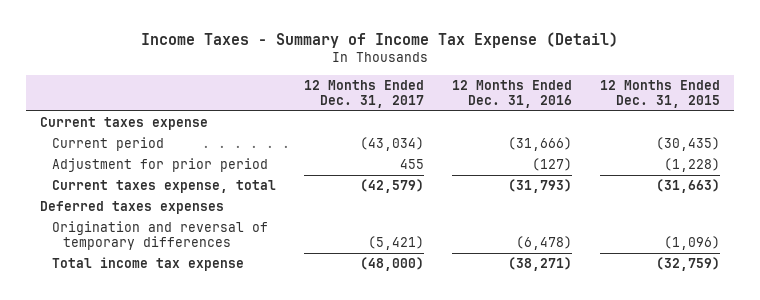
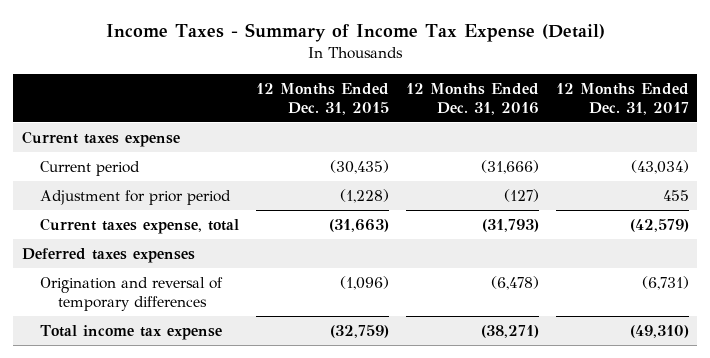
- | 12 Months Ended Dec. 31, 2017 | 12 Months Ended Dec. 31, 2016 | 12 Months Ended Dec. 31, 2015
+ | 12 Months Ended Dec. 31, 2015 | 12 Months Ended Dec. 31, 2016 | 12 Months Ended Dec. 31, 2017
- Origination and reversal of temporary differences | (5,421) | (6,478) | (1,096)
- Total income tax expense | (48,000) | (38,271) | (32,759)
+ Origination and reversal of temporary differences | (1,096) | (6,478) | (6,731)
+ Total income tax expense | (32,759) | (38,271) | (49,310)

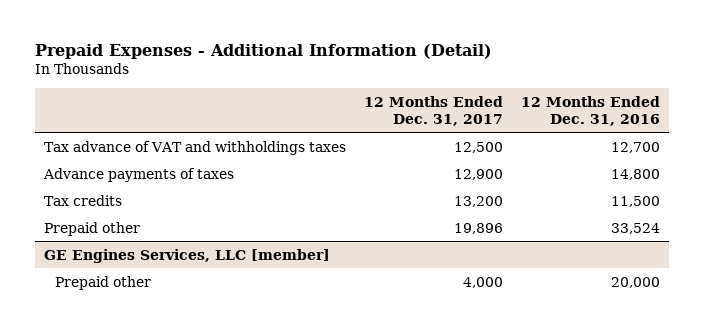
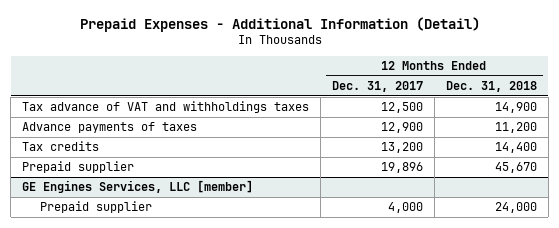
- | 12 Months Ended Dec. 31, 2017 | 12 Months Ended Dec. 31, 2016
+ | 12 Months Ended Dec. 31, 2017 | 12 Months Ended Dec. 31, 2018
- Prepaid other | 19,896 | 33,524
+ Prepaid supplier | 19,896 | 45,670
@ GE Engines Services, LLC [member]
- Prepaid other | 4,000 | 20,000
+ Prepaid supplier | 4,000 | 24,000

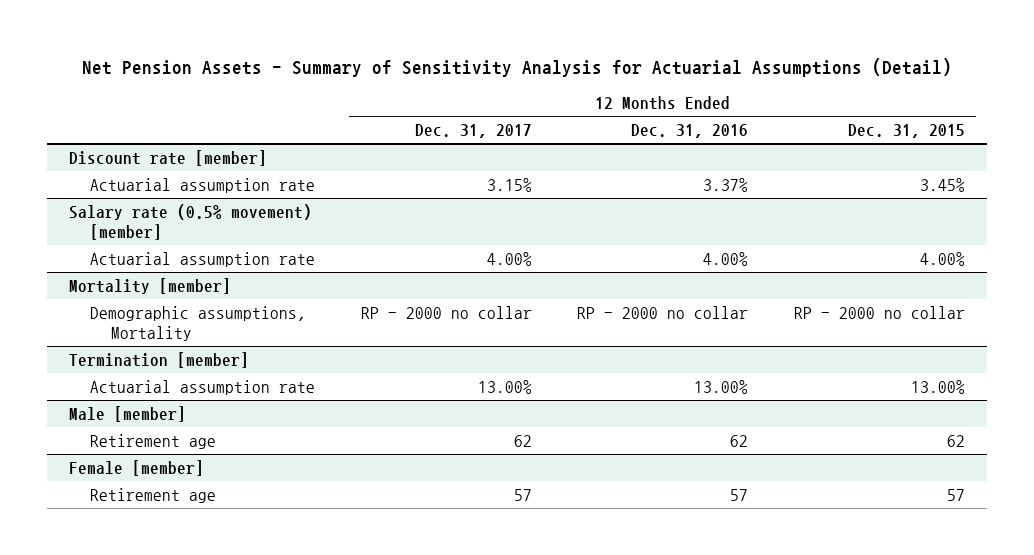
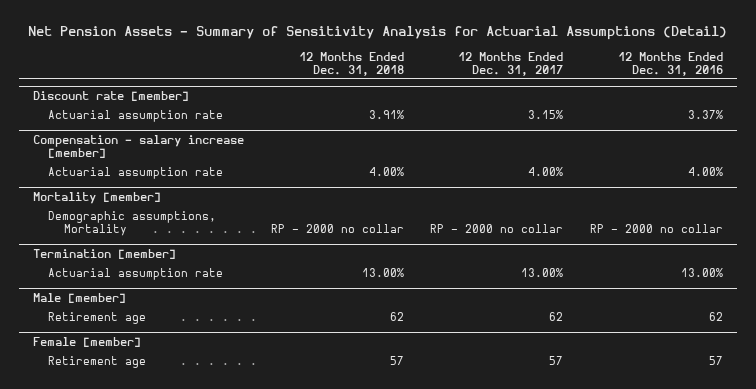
- | 12 Months Ended Dec. 31, 2017 | 12 Months Ended Dec. 31, 2016 | 12 Months Ended Dec. 31, 2015
+ | 12 Months Ended Dec. 31, 2018 | 12 Months Ended Dec. 31, 2017 | 12 Months Ended Dec. 31, 2016
- Salary rate (0.5% movement) [member]
+ Compensation - salary increase [member]

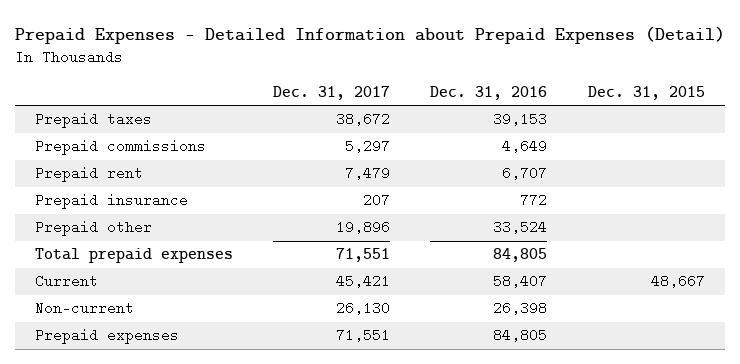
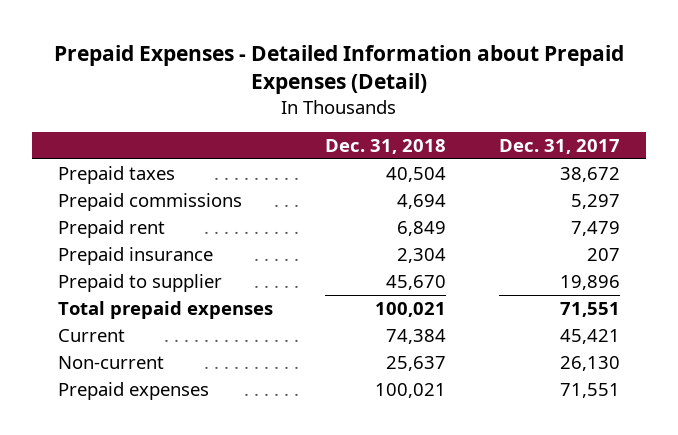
- | Dec. 31, 2017 | Dec. 31, 2016 | Dec. 31, 2015
+ | Dec. 31, 2018 | Dec. 31, 2017
- Prepaid other | 19,896 | 33,524 |
+ Prepaid to supplier | 45,670 | 19,896

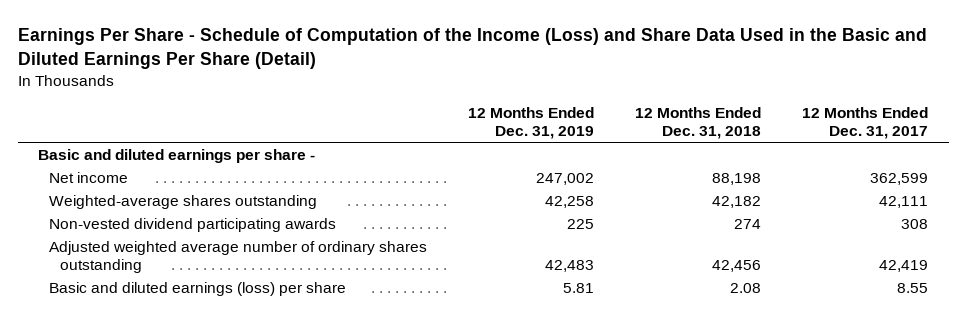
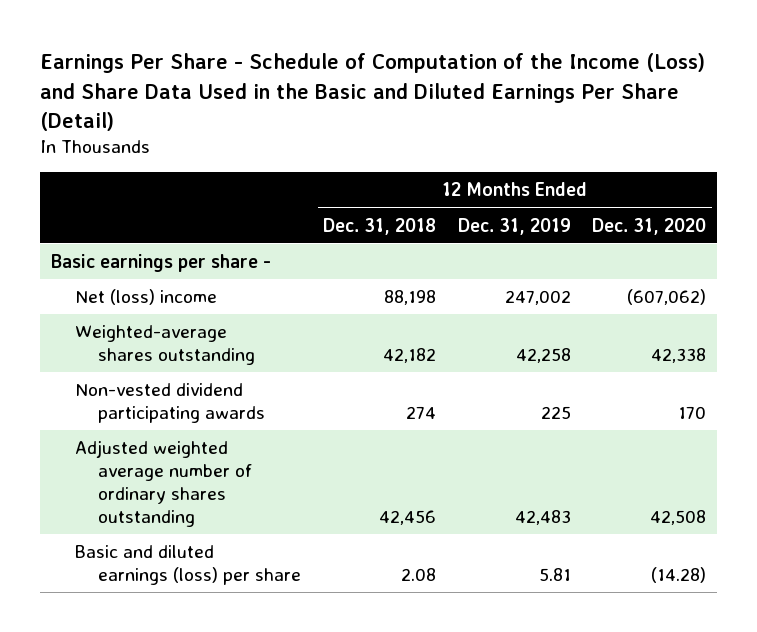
- | 12 Months Ended Dec. 31, 2019 | 12 Months Ended Dec. 31, 2018 | 12 Months Ended Dec. 31, 2017
+ | 12 Months Ended Dec. 31, 2018 | 12 Months Ended Dec. 31, 2019 | 12 Months Ended Dec. 31, 2020
- Basic and diluted earnings per share -
- Net income | 247,002 | 88,198 | 362,599
+ Basic earnings per share -
+ Net (loss) income | 88,198 | 247,002 | (607,062)

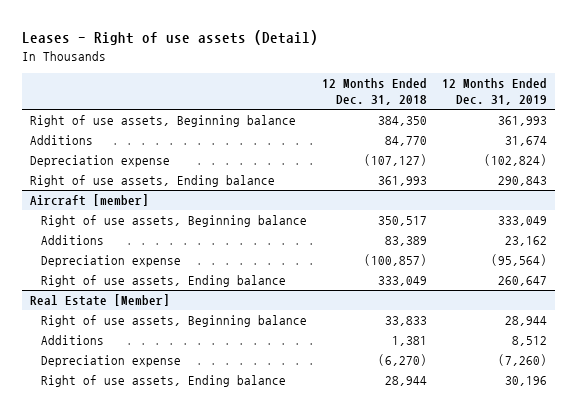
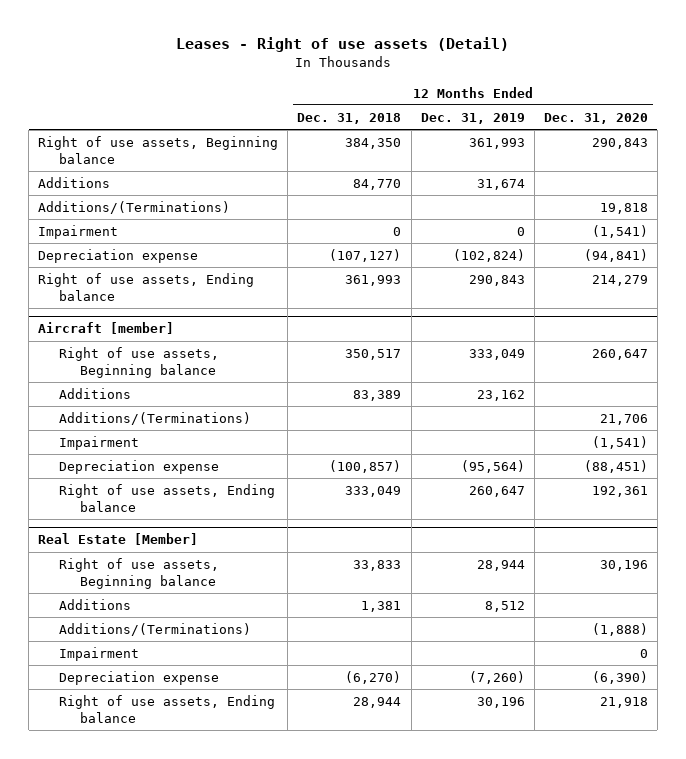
- | 12 Months Ended Dec. 31, 2018 | 12 Months Ended Dec. 31, 2019
+ | 12 Months Ended Dec. 31, 2018 | 12 Months Ended Dec. 31, 2019 | 12 Months Ended Dec. 31, 2020
+ Additions/(Terminations) | | | 19,818
+ Impairment | 0 | 0 | (1,541)
@ Aircraft [member]
+ Additions/(Terminations) | | | 21,706
+ Impairment | | | (1,541)
@ Real Estate [Member]
+ Additions/(Terminations) | | | (1,888)
+ Impairment | | | 0

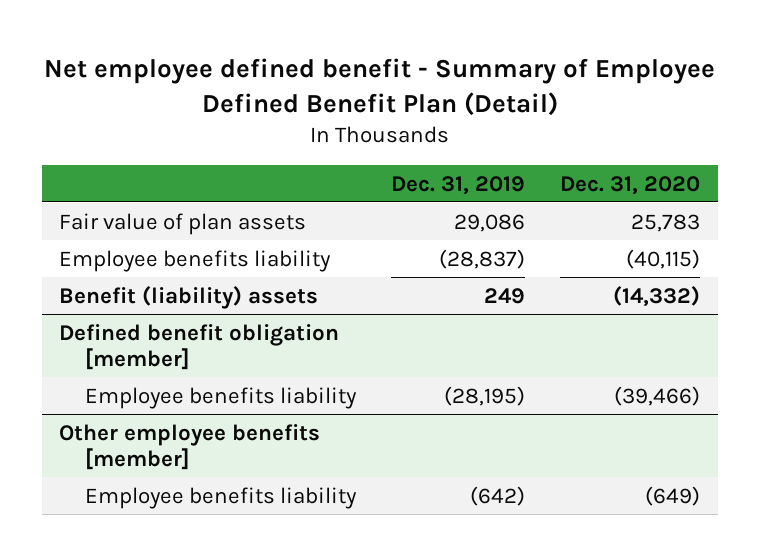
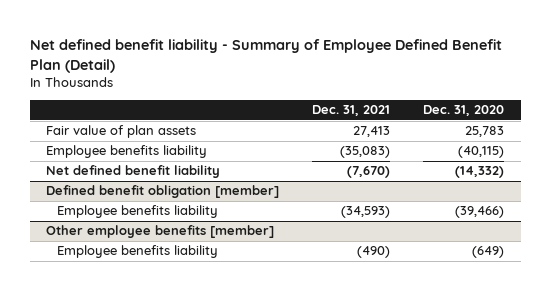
- Net employee defined benefit - Summary of Employee Defined Benefit Plan (Detail)
+ Net defined benefit liability - Summary of Employee Defined Benefit Plan (Detail)
- | Dec. 31, 2019 | Dec. 31, 2020
+ | Dec. 31, 2021 | Dec. 31, 2020
- Benefit (liability) assets | 249 | (14,332)
+ Net defined benefit liability | (7,670) | (14,332)

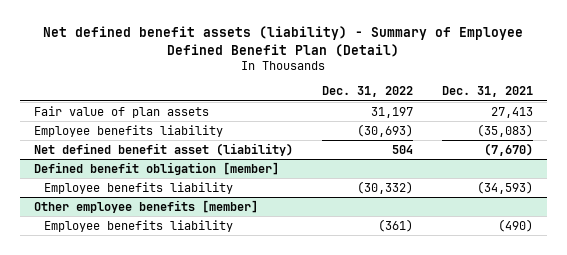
- Net defined benefit liability - Summary of Employee Defined Benefit Plan (Detail)
+ Net defined benefit assets (liability) - Summary of Employee Defined Benefit Plan (Detail)
- | Dec. 31, 2021 | Dec. 31, 2020
+ | Dec. 31, 2022 | Dec. 31, 2021
- Net defined benefit liability | (7,670) | (14,332)
+ Net defined benefit asset (liability) | 504 | (7,670)

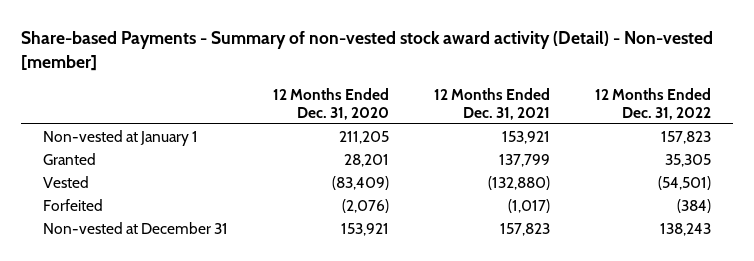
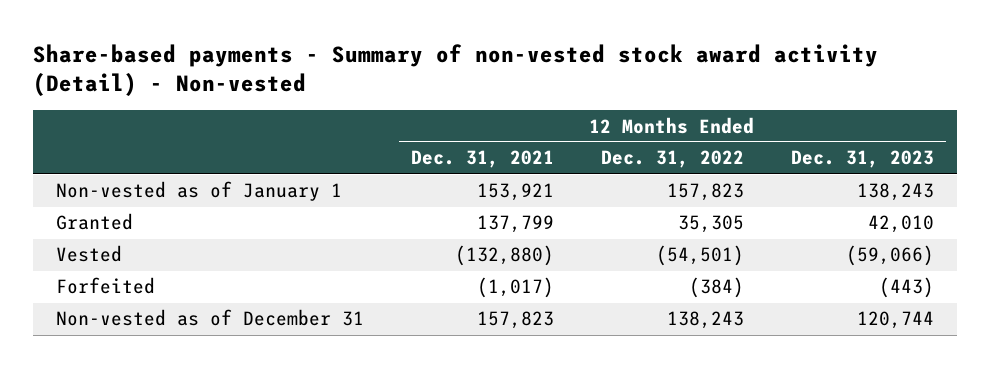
- Share-based Payments - Summary of non-vested stock award activity (Detail) - Non-vested [member]
+ Share-based payments - Summary of non-vested stock award activity (Detail) - Non-vested
- | 12 Months Ended Dec. 31, 2020 | 12 Months Ended Dec. 31, 2021 | 12 Months Ended Dec. 31, 2022
+ | 12 Months Ended Dec. 31, 2021 | 12 Months Ended Dec. 31, 2022 | 12 Months Ended Dec. 31, 2023
- Non-vested at January 1 | 211,205 | 153,921 | 157,823
+ Non-vested as of January 1 | 153,921 | 157,823 | 138,243
- Non-vested at December 31 | 153,921 | 157,823 | 138,243
+ Non-vested as of December 31 | 157,823 | 138,243 | 120,744

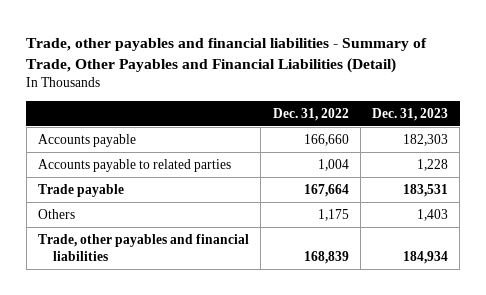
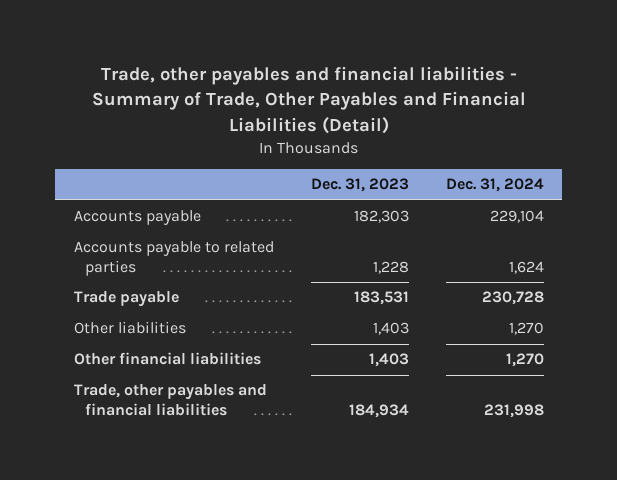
- | Dec. 31, 2022 | Dec. 31, 2023
+ | Dec. 31, 2023 | Dec. 31, 2024
- Others | 1,175 | 1,403
+ Other liabilities | 1,403 | 1,270
+ Other financial liabilities | 1,403 | 1,270

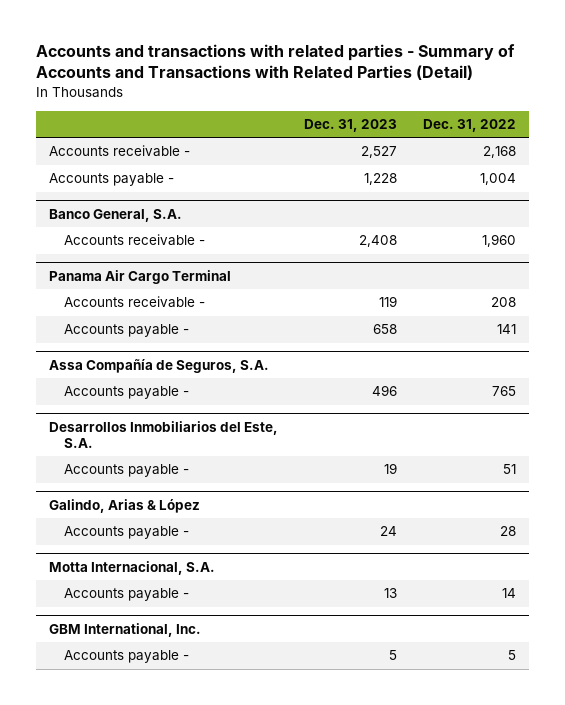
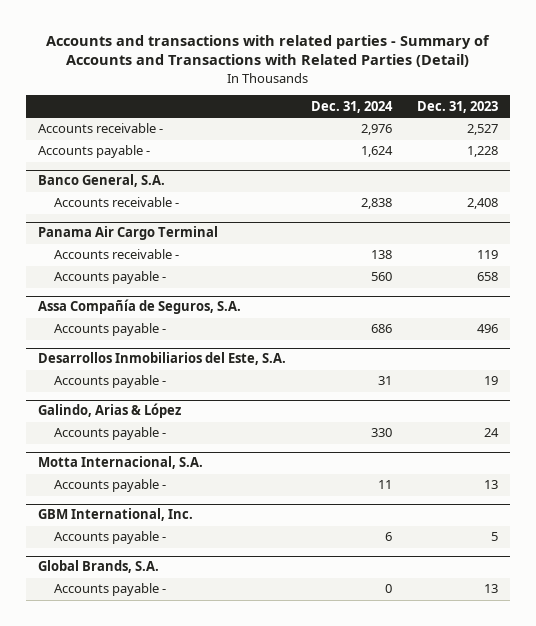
- | Dec. 31, 2023 | Dec. 31, 2022
+ | Dec. 31, 2024 | Dec. 31, 2023
+ Global Brands, S.A.
+ Accounts payable - | 0 | 13

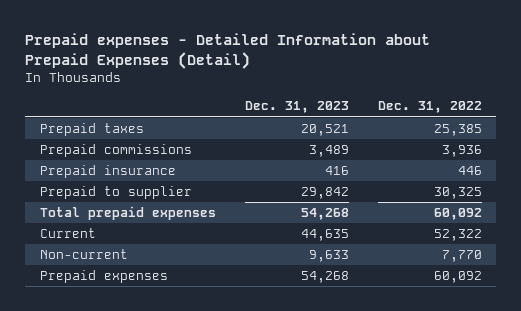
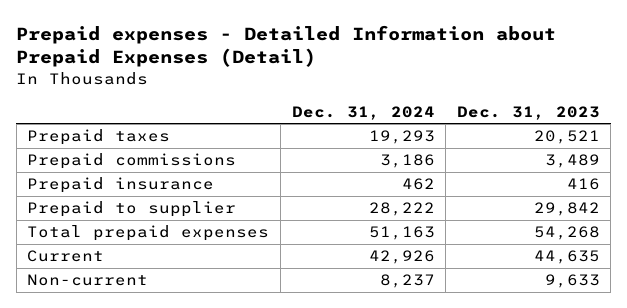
- | Dec. 31, 2023 | Dec. 31, 2022
+ | Dec. 31, 2024 | Dec. 31, 2023
- Prepaid expenses | 54,268 | 60,092

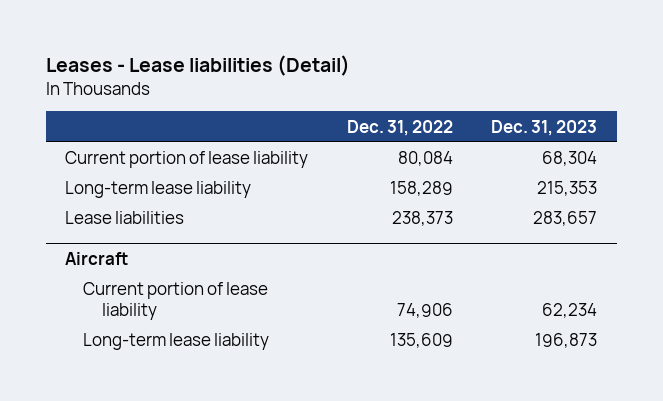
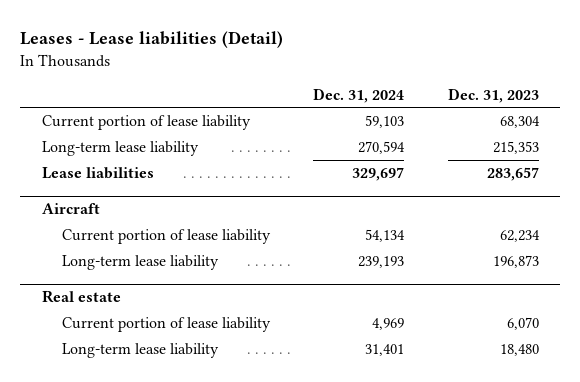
- | Dec. 31, 2022 | Dec. 31, 2023
+ | Dec. 31, 2024 | Dec. 31, 2023
+ Real estate
+ Current portion of lease liability | 4,969 | 6,070
+ Long-term lease liability | 31,401 | 18,480

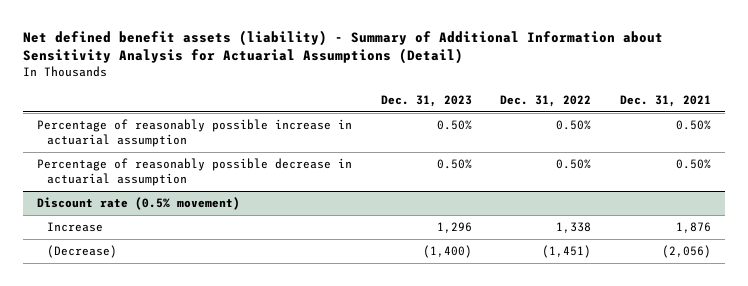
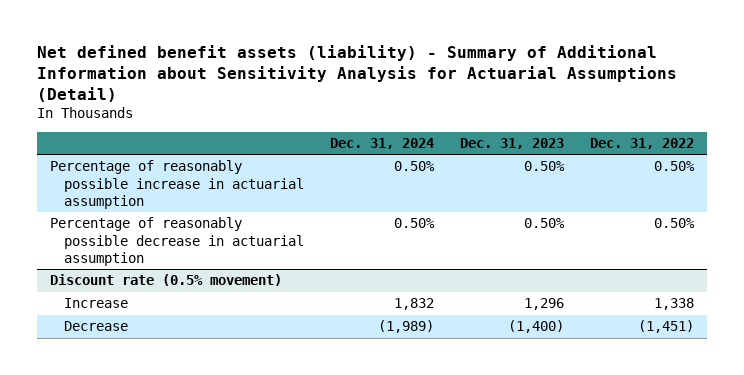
- | Dec. 31, 2023 | Dec. 31, 2022 | Dec. 31, 2021
+ | Dec. 31, 2024 | Dec. 31, 2023 | Dec. 31, 2022
@ Discount rate (0.5% movement)
- (Decrease) | (1,400) | (1,451) | (2,056)
+ Decrease | (1,989) | (1,400) | (1,451)

